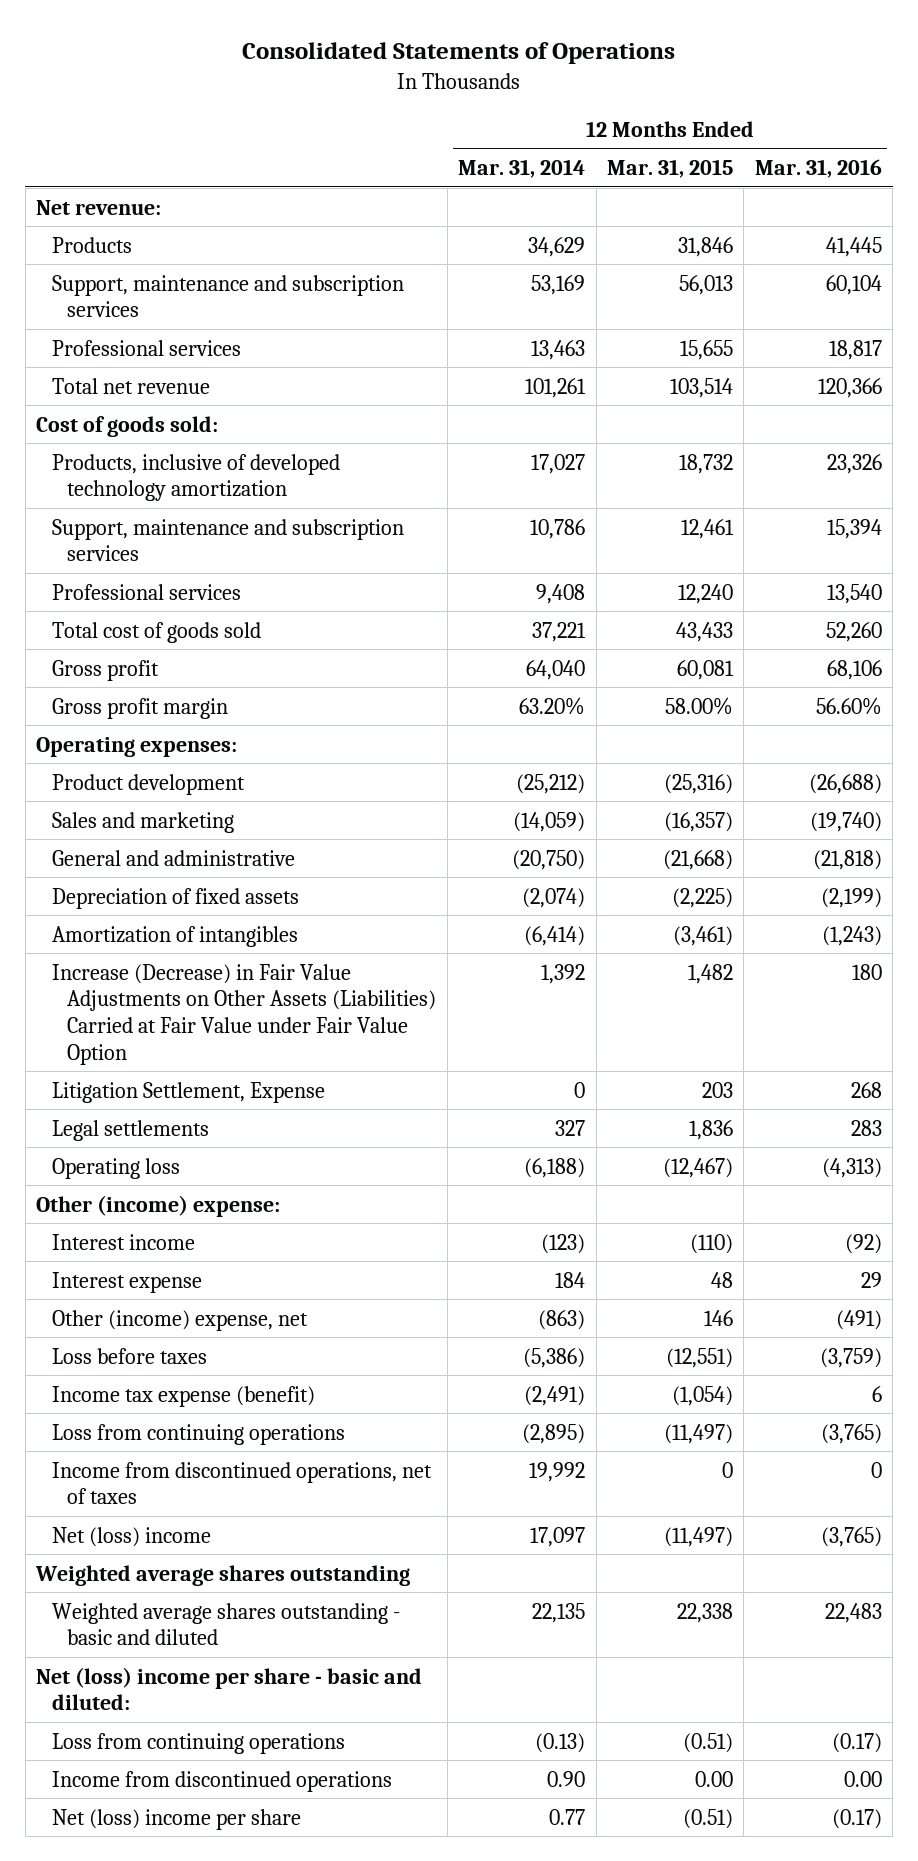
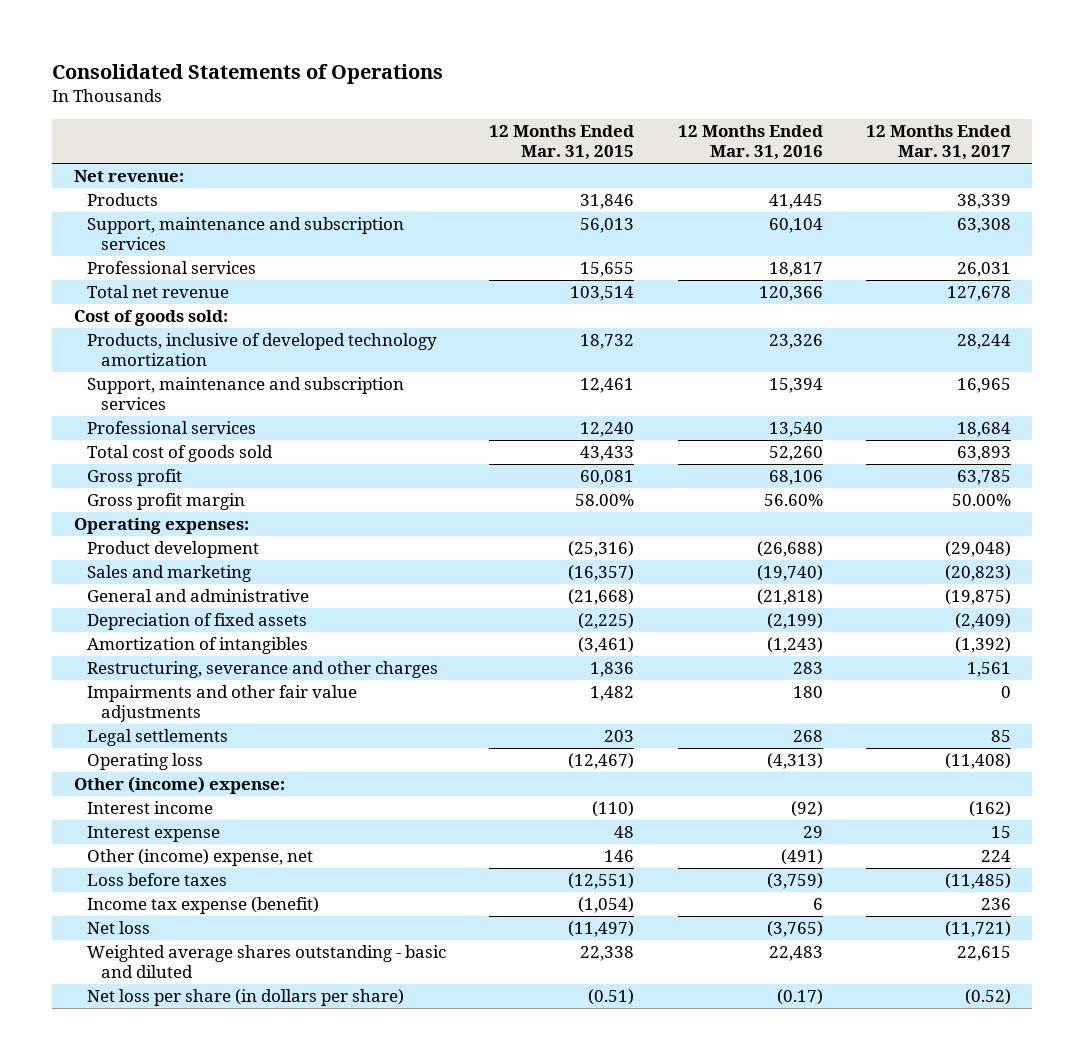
- | 12 Months Ended Mar. 31, 2014 | 12 Months Ended Mar. 31, 2015 | 12 Months Ended Mar. 31, 2016
+ | 12 Months Ended Mar. 31, 2015 | 12 Months Ended Mar. 31, 2016 | 12 Months Ended Mar. 31, 2017
- Increase (Decrease) in Fair Value Adjustments on Other Assets (Liabilities) Carried at Fair Value under Fair Value Option | 1,392 | 1,482 | 180
- Litigation Settlement, Expense | 0 | 203 | 268
- Legal settlements | 327 | 1,836 | 283
+ Restructuring, severance and other charges | 1,836 | 283 | 1,561
+ Impairments and other fair value adjustments | 1,482 | 180 | 0
+ Legal settlements | 203 | 268 | 85
- Loss from continuing operations | (2,895) | (11,497) | (3,765)
- Income from discontinued operations, net of taxes | 19,992 | 0 | 0
- Net (loss) income | 17,097 | (11,497) | (3,765)
- Weighted average shares outstanding
+ Net loss | (11,497) | (3,765) | (11,721)
- Net (loss) income per share - basic and diluted:
- Loss from continuing operations | (0.13) | (0.51) | (0.17)
- Income from discontinued operations | 0.90 | 0.00 | 0.00
- Net (loss) income per share | 0.77 | (0.51) | (0.17)
+ Net loss per share (in dollars per share) | (0.51) | (0.17) | (0.52)

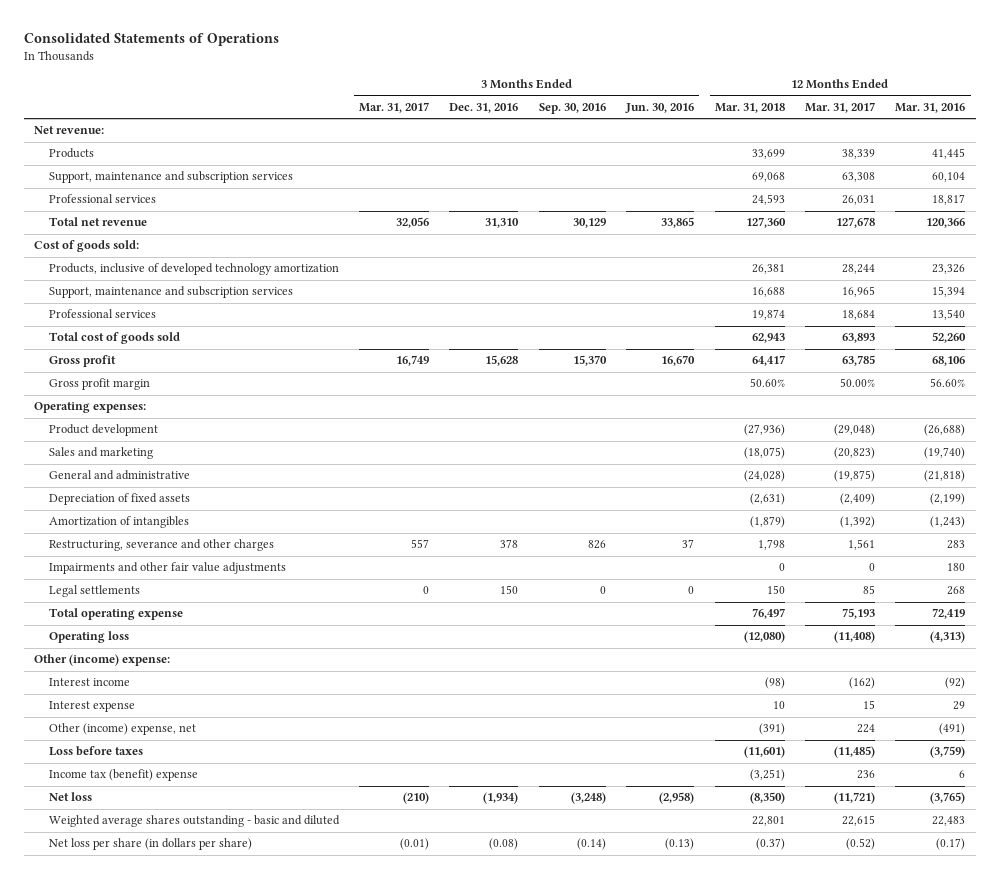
- | 12 Months Ended Mar. 31, 2015 | 12 Months Ended Mar. 31, 2016 | 12 Months Ended Mar. 31, 2017
+ | 3 Months Ended Mar. 31, 2017 | 3 Months Ended Dec. 31, 2016 | 3 Months Ended Sep. 30, 2016 | 3 Months Ended Jun. 30, 2016 | 12 Months Ended Mar. 31, 2018 | 12 Months Ended Mar. 31, 2017 | 12 Months Ended Mar. 31, 2016
+ Total operating expense | | | | | 76,497 | 75,193 | 72,419
- Income tax expense (benefit) | (1,054) | 6 | 236
+ Income tax (benefit) expense | | | | | (3,251) | 236 | 6

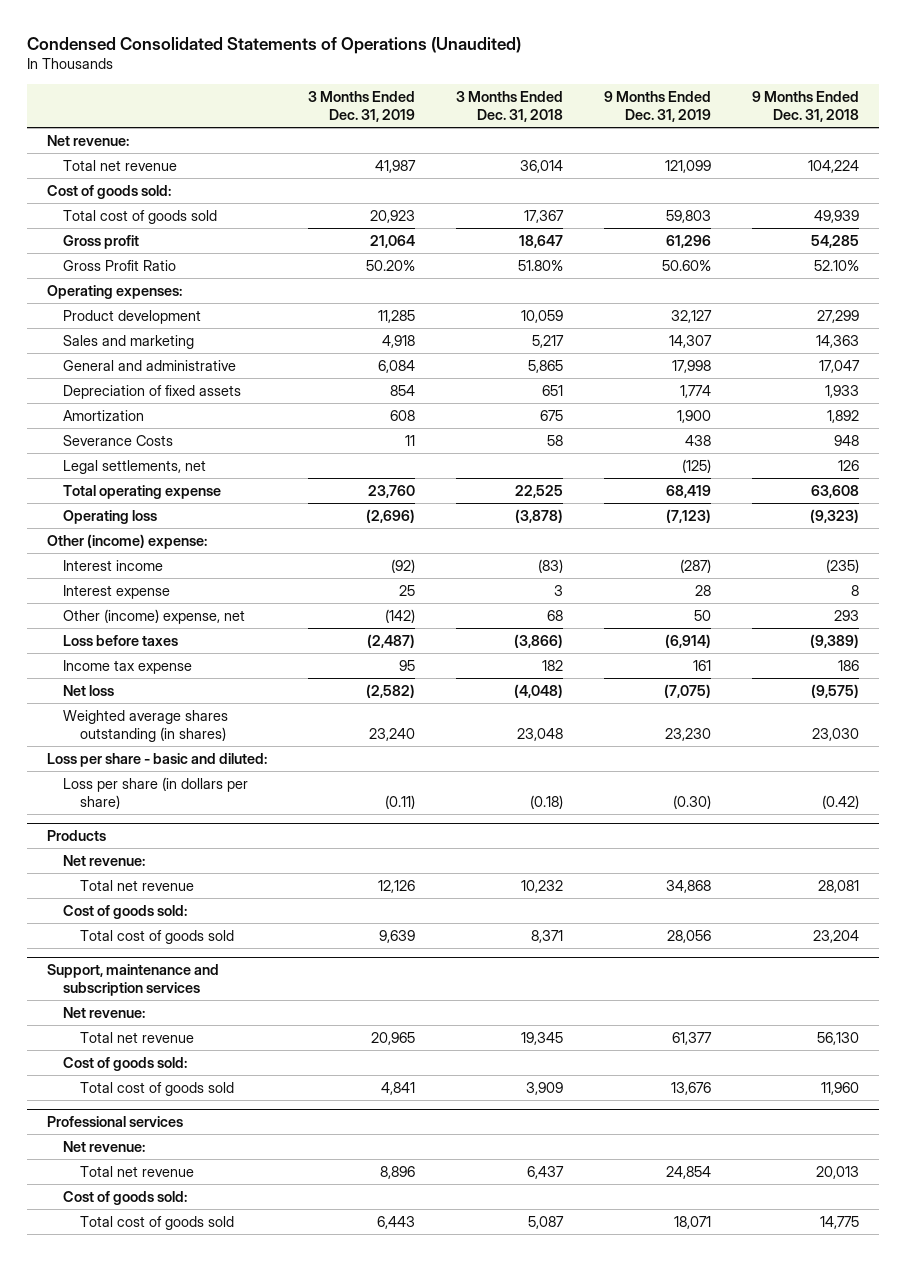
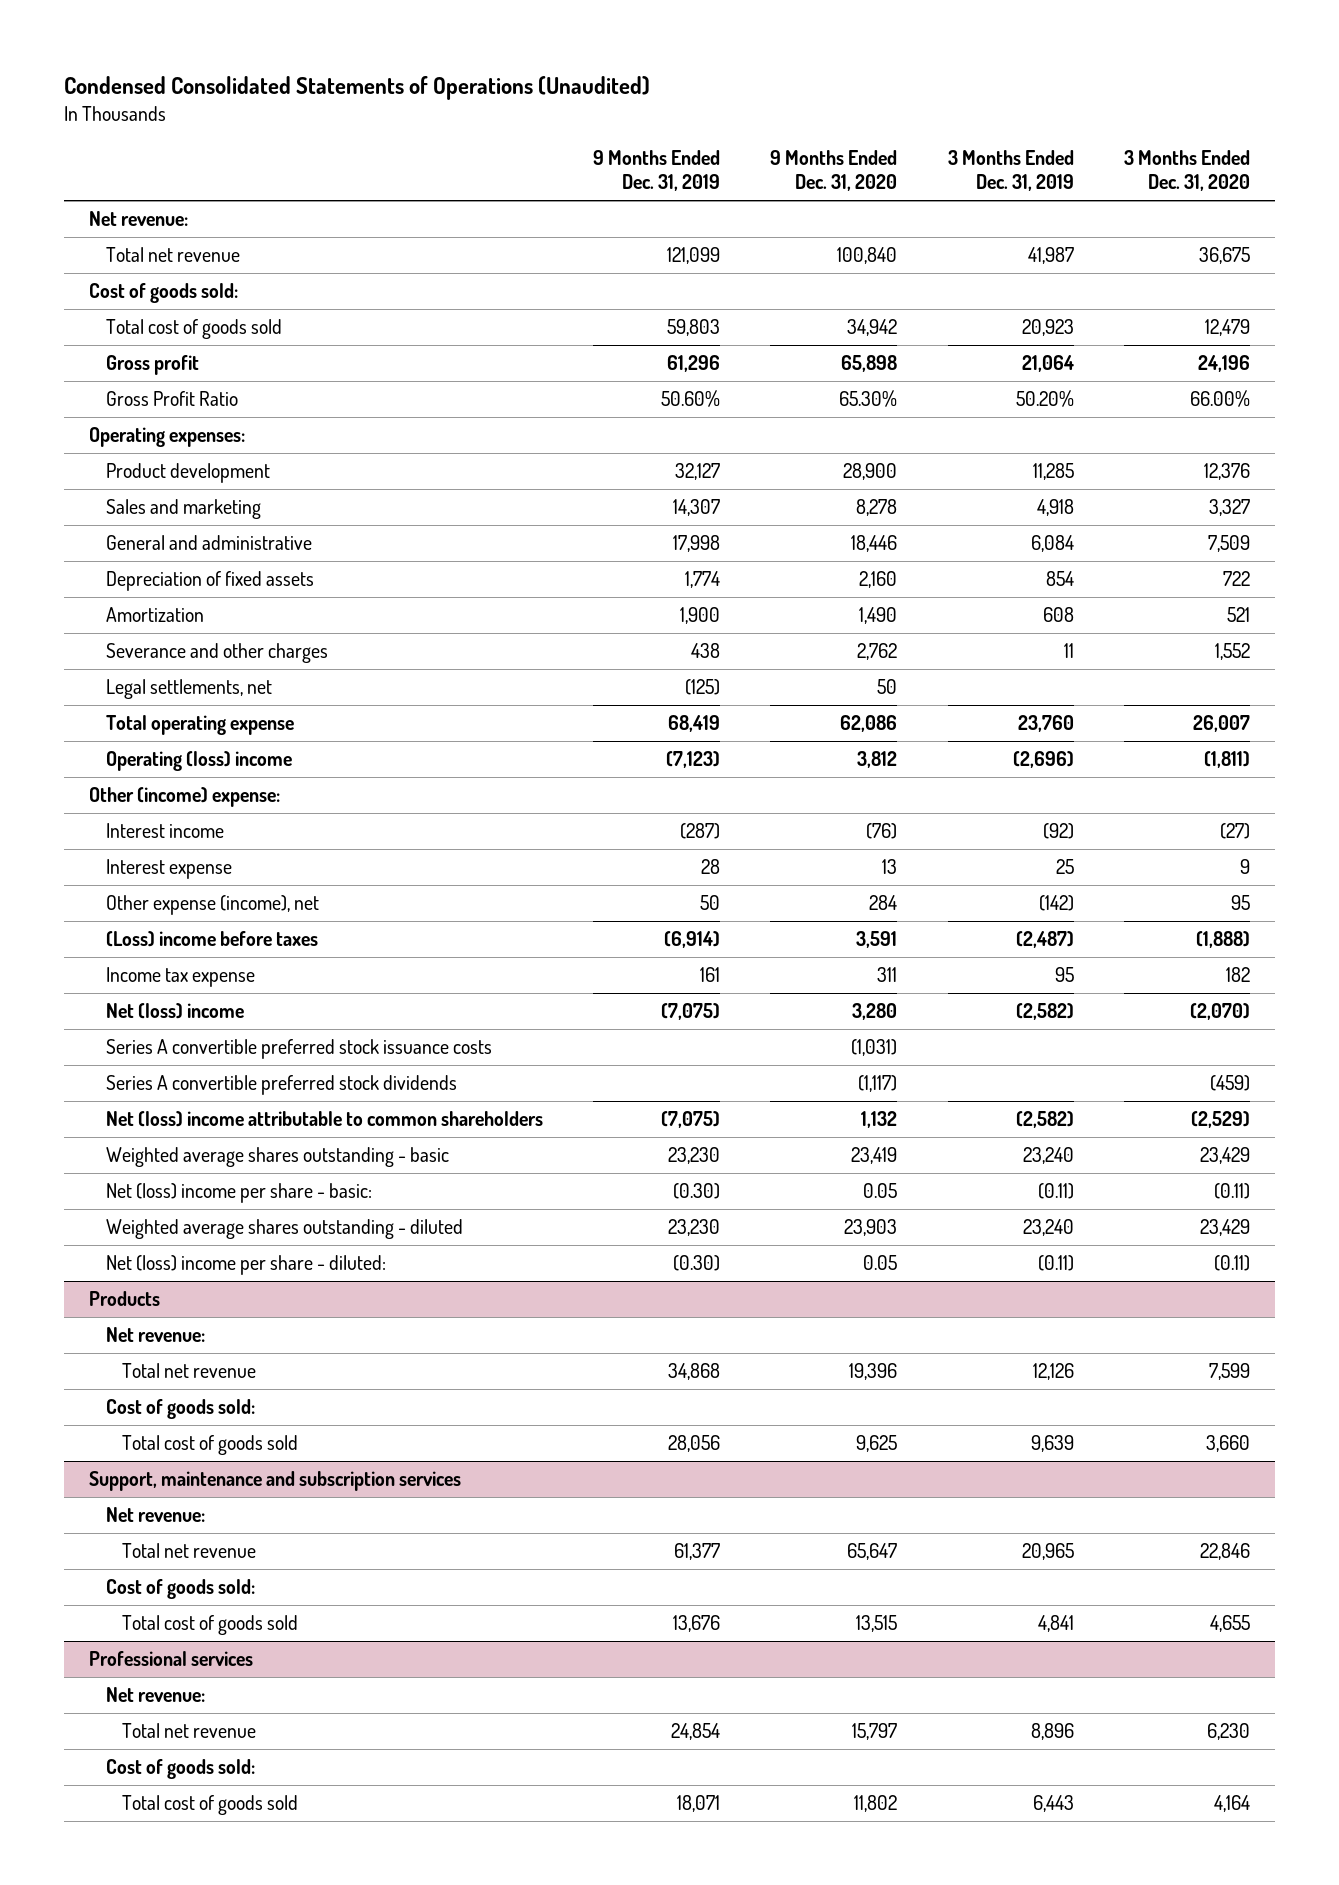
- | 3 Months Ended Dec. 31, 2019 | 3 Months Ended Dec. 31, 2018 | 9 Months Ended Dec. 31, 2019 | 9 Months Ended Dec. 31, 2018
+ | 9 Months Ended Dec. 31, 2019 | 9 Months Ended Dec. 31, 2020 | 3 Months Ended Dec. 31, 2019 | 3 Months Ended Dec. 31, 2020
- Severance Costs | 11 | 58 | 438 | 948
+ Severance and other charges | 438 | 2,762 | 11 | 1,552
- Operating loss | (2,696) | (3,878) | (7,123) | (9,323)
+ Operating (loss) income | (7,123) | 3,812 | (2,696) | (1,811)
- Other (income) expense, net | (142) | 68 | 50 | 293
- Loss before taxes | (2,487) | (3,866) | (6,914) | (9,389)
+ Other expense (income), net | 50 | 284 | (142) | 95
+ (Loss) income before taxes | (6,914) | 3,591 | (2,487) | (1,888)
- Net loss | (2,582) | (4,048) | (7,075) | (9,575)
- Weighted average shares outstanding (in shares) | 23,240 | 23,048 | 23,230 | 23,030
- Loss per share - basic and diluted:
- Loss per share (in dollars per share) | (0.11) | (0.18) | (0.30) | (0.42)
+ Net (loss) income | (7,075) | 3,280 | (2,582) | (2,070)
+ Series A convertible preferred stock issuance costs | | (1,031) | |
+ Series A convertible preferred stock dividends | | (1,117) | | (459)
+ Net (loss) income attributable to common shareholders | (7,075) | 1,132 | (2,582) | (2,529)
+ Weighted average shares outstanding - basic | 23,230 | 23,419 | 23,240 | 23,429
+ Net (loss) income per share - basic: | (0.30) | 0.05 | (0.11) | (0.11)
+ Weighted average shares outstanding - diluted | 23,230 | 23,903 | 23,240 | 23,429
+ Net (loss) income per share - diluted: | (0.30) | 0.05 | (0.11) | (0.11)

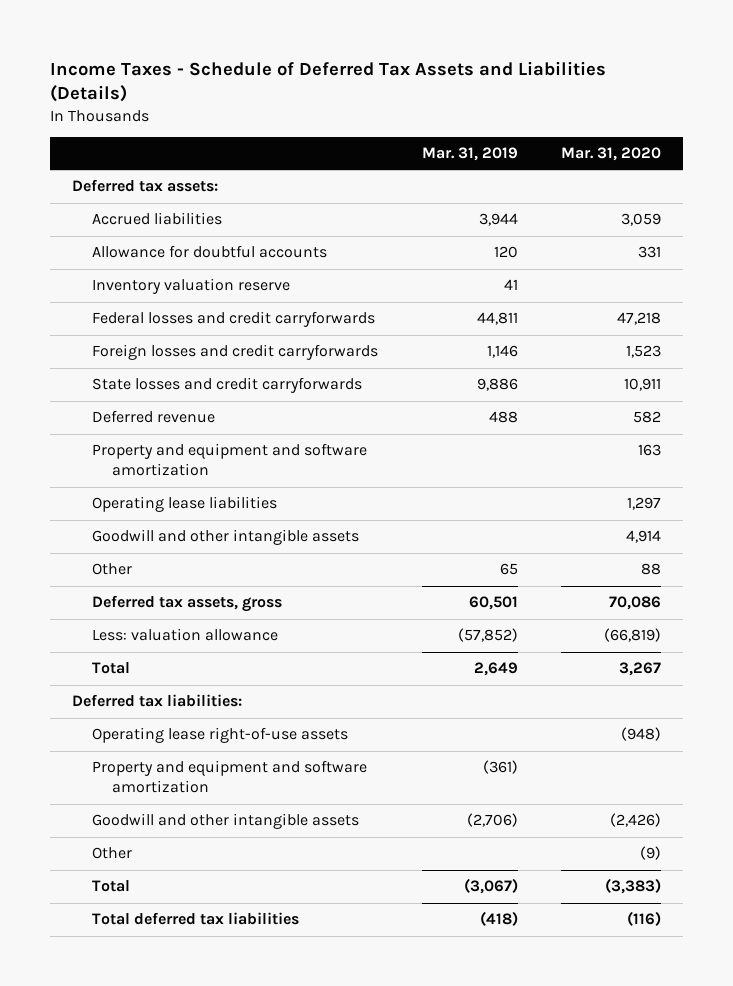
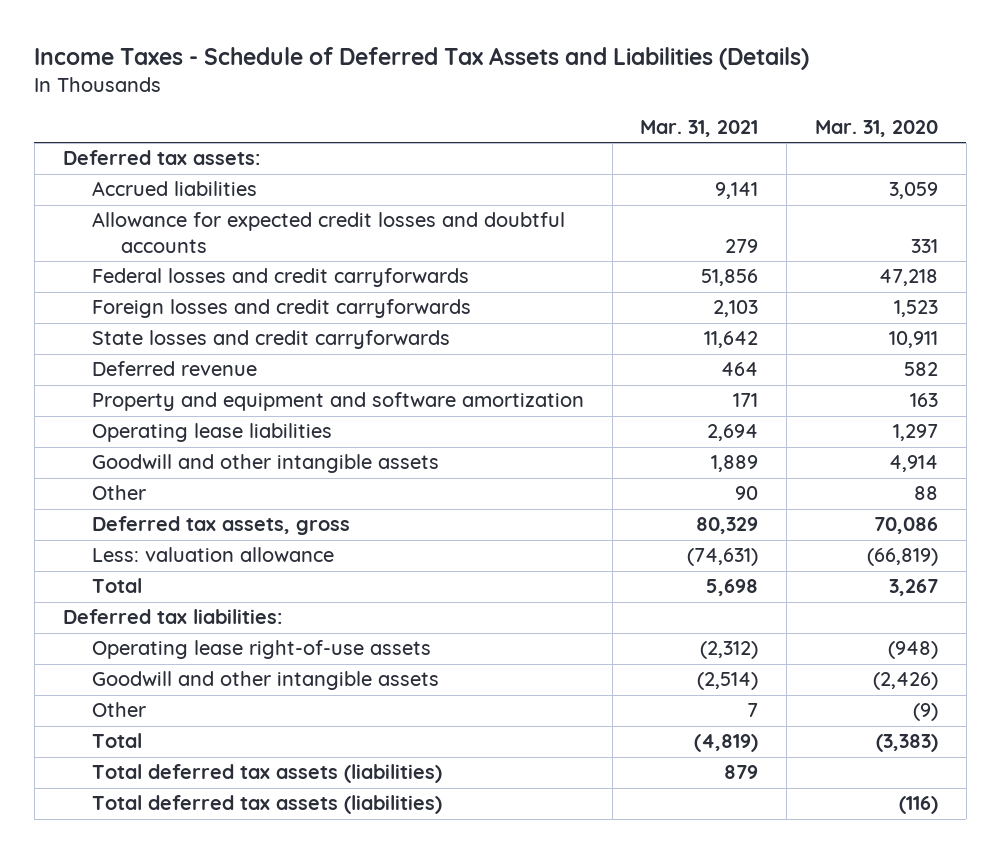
- | Mar. 31, 2019 | Mar. 31, 2020
+ | Mar. 31, 2021 | Mar. 31, 2020
- Allowance for doubtful accounts | 120 | 331
- Inventory valuation reserve | 41 |
+ Allowance for expected credit losses and doubtful accounts | 279 | 331
- Property and equipment and software amortization | (361) |
- Total deferred tax liabilities | (418) | (116)
+ Total deferred tax assets (liabilities) | 879 |
+ Total deferred tax assets (liabilities) | | (116)

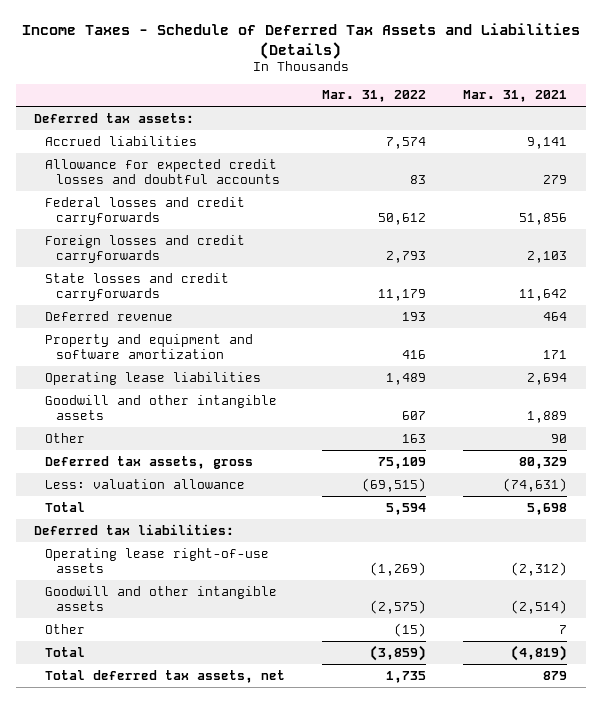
- | Mar. 31, 2021 | Mar. 31, 2020
+ | Mar. 31, 2022 | Mar. 31, 2021
- Total deferred tax assets (liabilities) | 879 |
- Total deferred tax assets (liabilities) | | (116)
+ Total deferred tax assets, net | 1,735 | 879

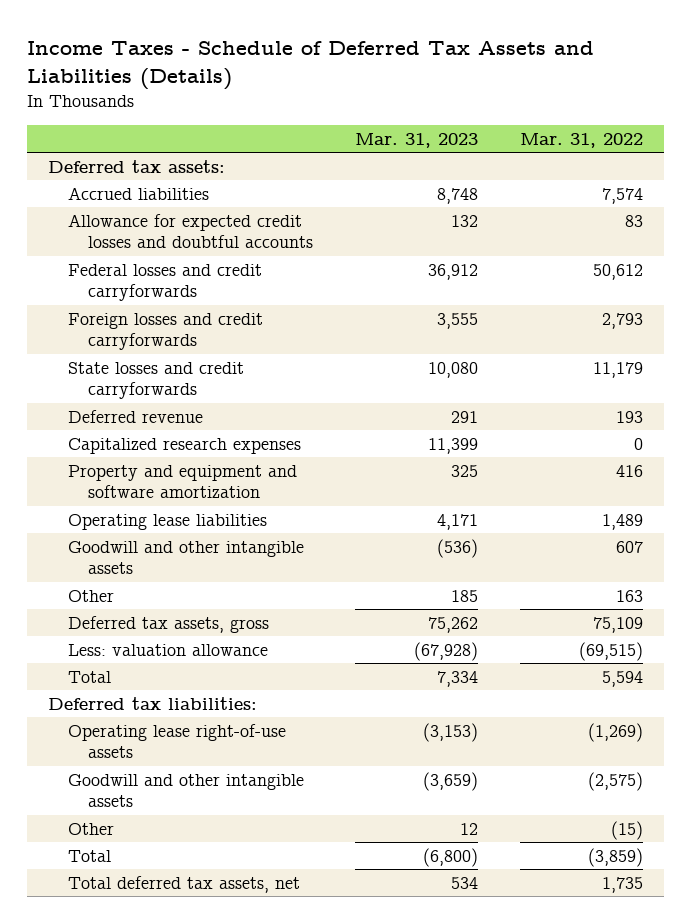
- | Mar. 31, 2022 | Mar. 31, 2021
+ | Mar. 31, 2023 | Mar. 31, 2022
+ Capitalized research expenses | 11,399 | 0

